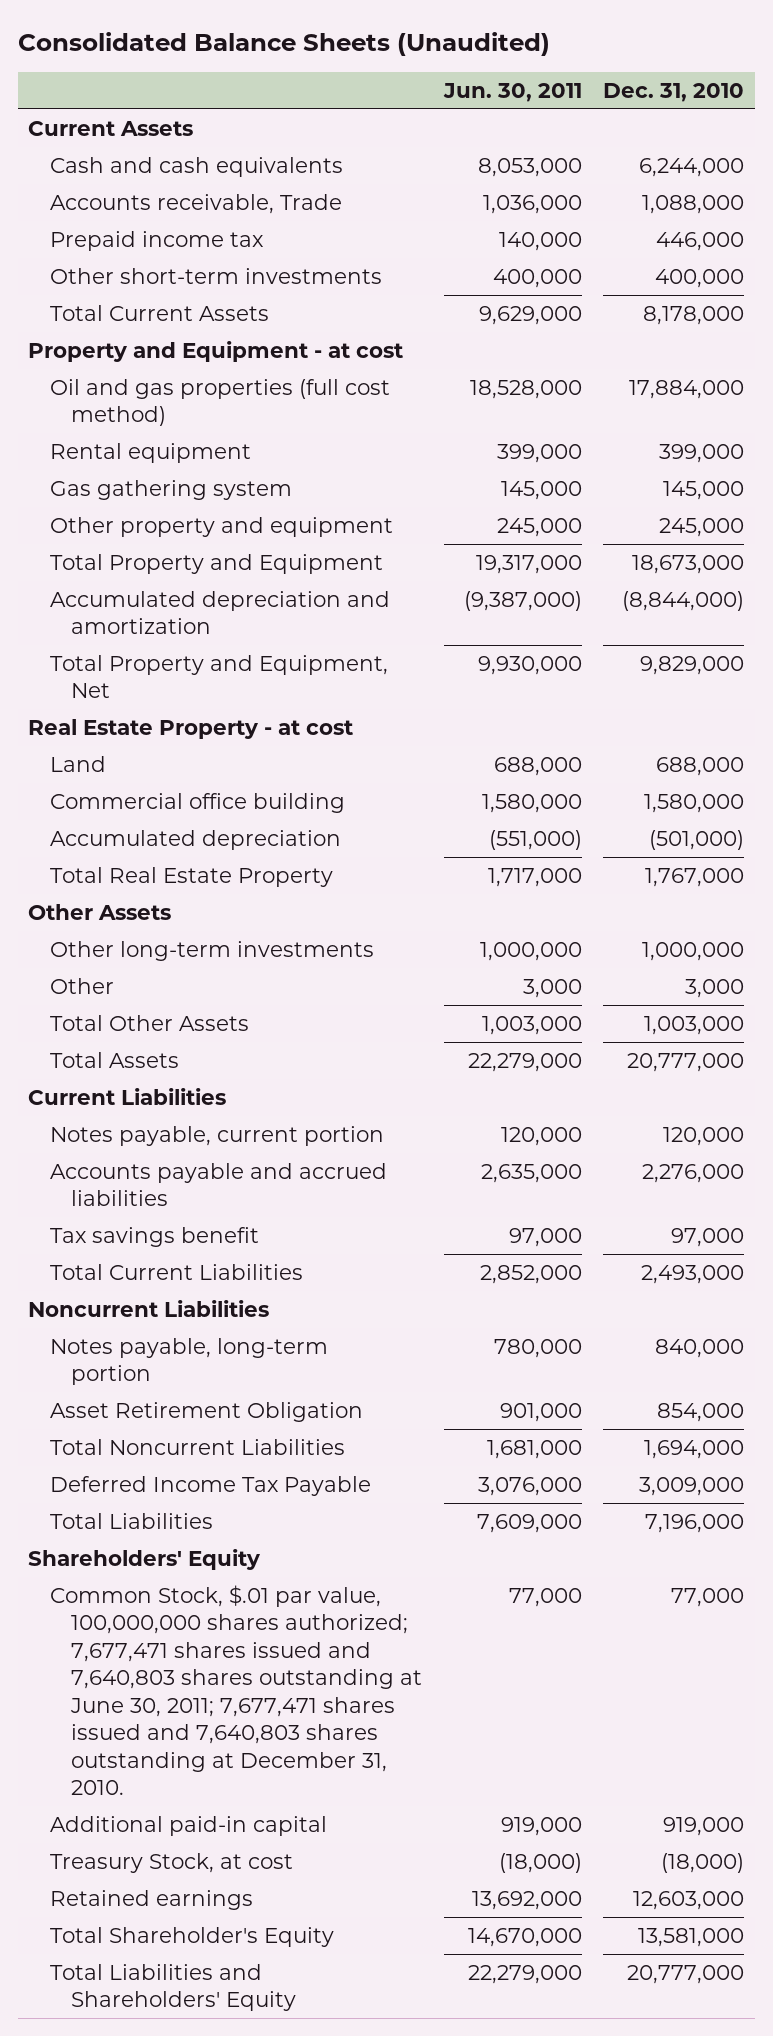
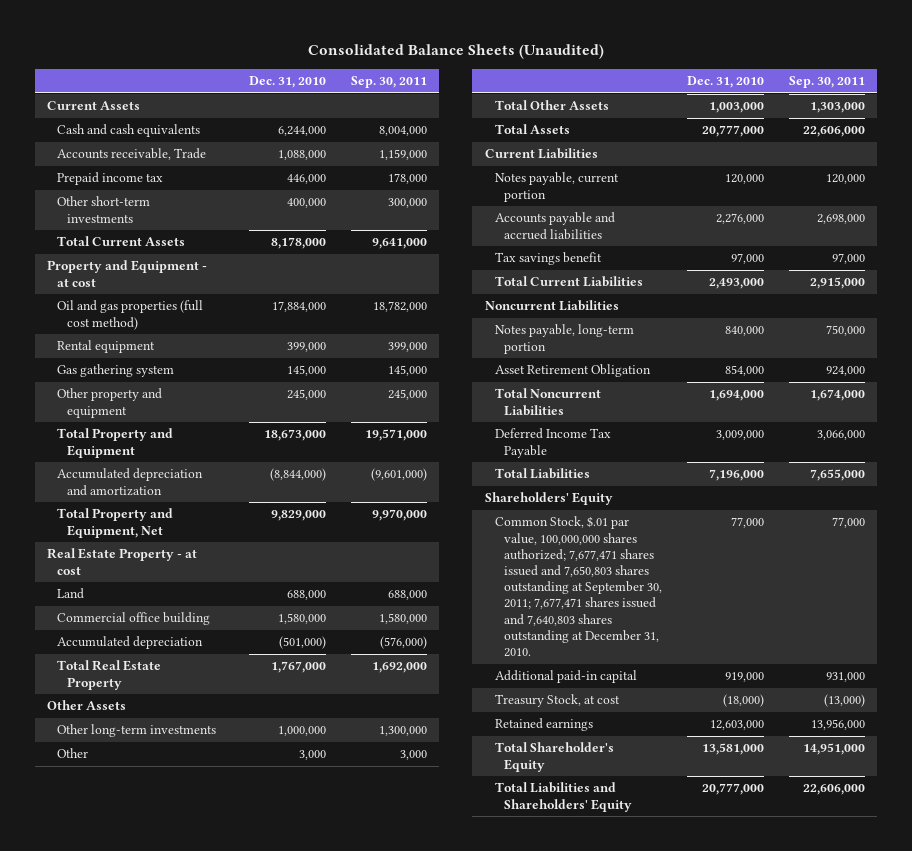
- | Jun. 30, 2011 | Dec. 31, 2010
+ | Dec. 31, 2010 | Sep. 30, 2011
- Common Stock, $.01 par value, 100,000,000 shares authorized; 7,677,471 shares issued and 7,640,803 shares outstanding at June 30, 2011; 7,677,471 shares issued and 7,640,803 shares outstanding at December 31, 2010. | 77,000 | 77,000
+ Common Stock, $.01 par value, 100,000,000 shares authorized; 7,677,471 shares issued and 7,650,803 shares outstanding at September 30, 2011; 7,677,471 shares issued and 7,640,803 shares outstanding at December 31, 2010. | 77,000 | 77,000

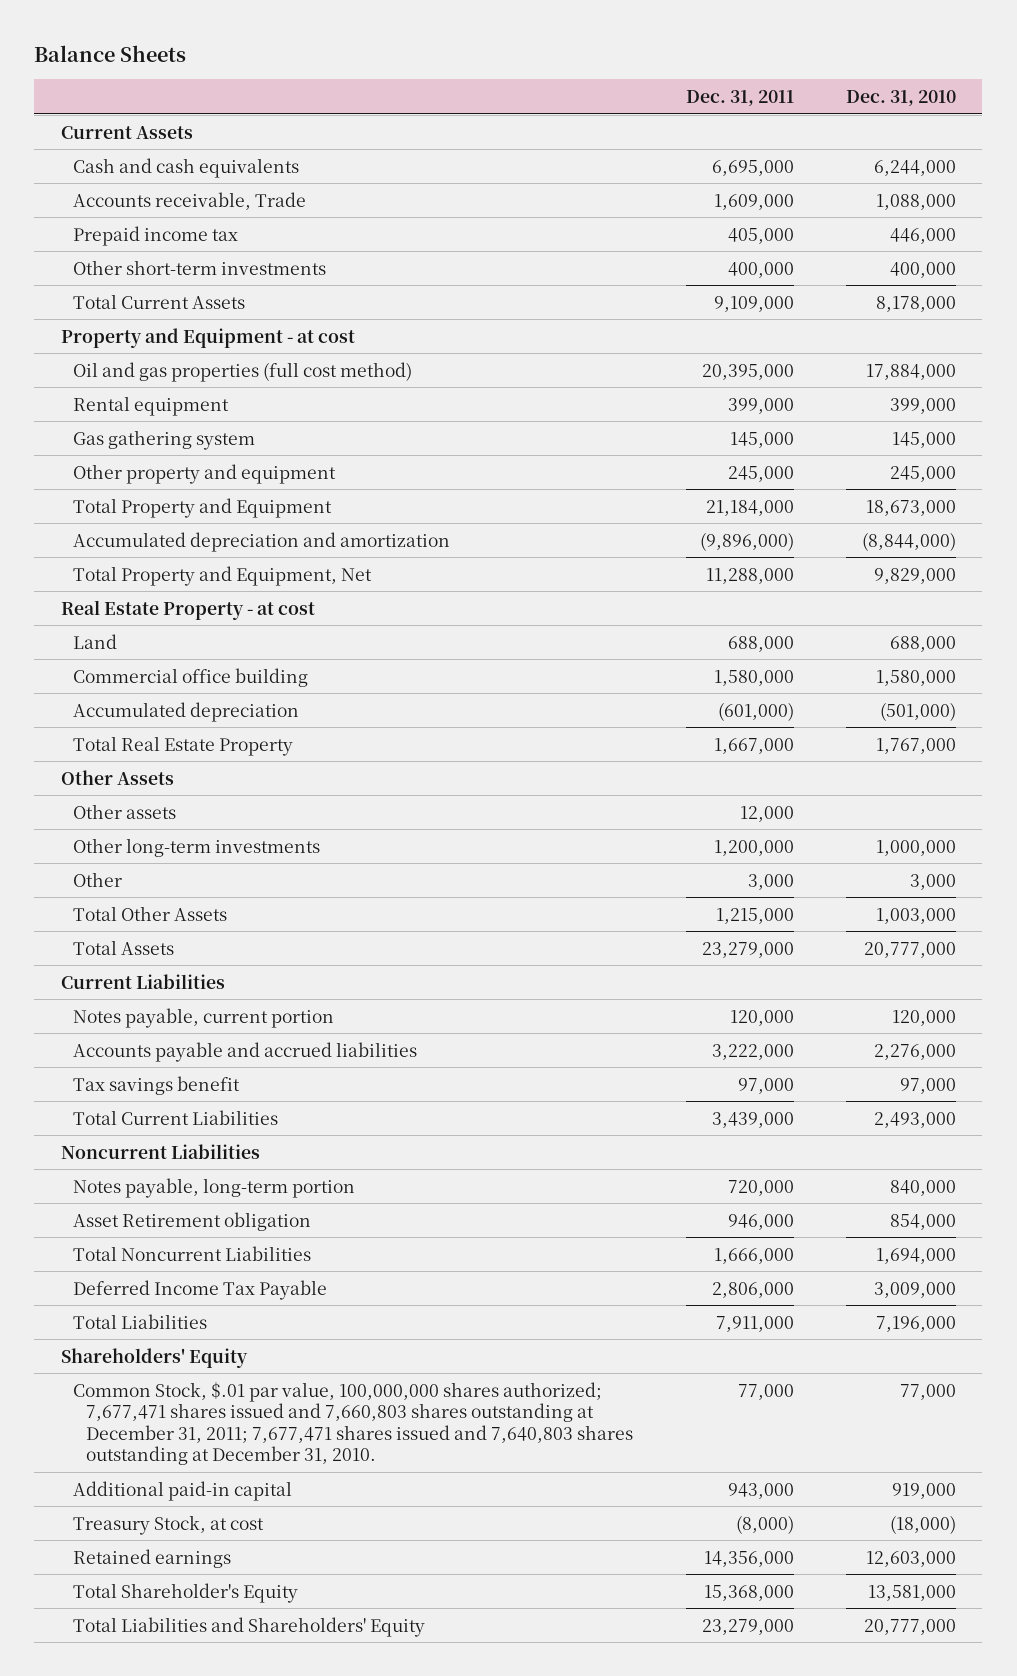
- Consolidated Balance Sheets (Unaudited)
+ Balance Sheets
- | Dec. 31, 2010 | Sep. 30, 2011
+ | Dec. 31, 2011 | Dec. 31, 2010
+ Other assets | 12,000 |
- Asset Retirement Obligation | 854,000 | 924,000
+ Asset Retirement obligation | 946,000 | 854,000
- Common Stock, $.01 par value, 100,000,000 shares authorized; 7,677,471 shares issued and 7,650,803 shares outstanding at September 30, 2011; 7,677,471 shares issued and 7,640,803 shares outstanding at December 31, 2010. | 77,000 | 77,000
+ Common Stock, $.01 par value, 100,000,000 shares authorized; 7,677,471 shares issued and 7,660,803 shares outstanding at December 31, 2011; 7,677,471 shares issued and 7,640,803 shares outstanding at December 31, 2010. | 77,000 | 77,000

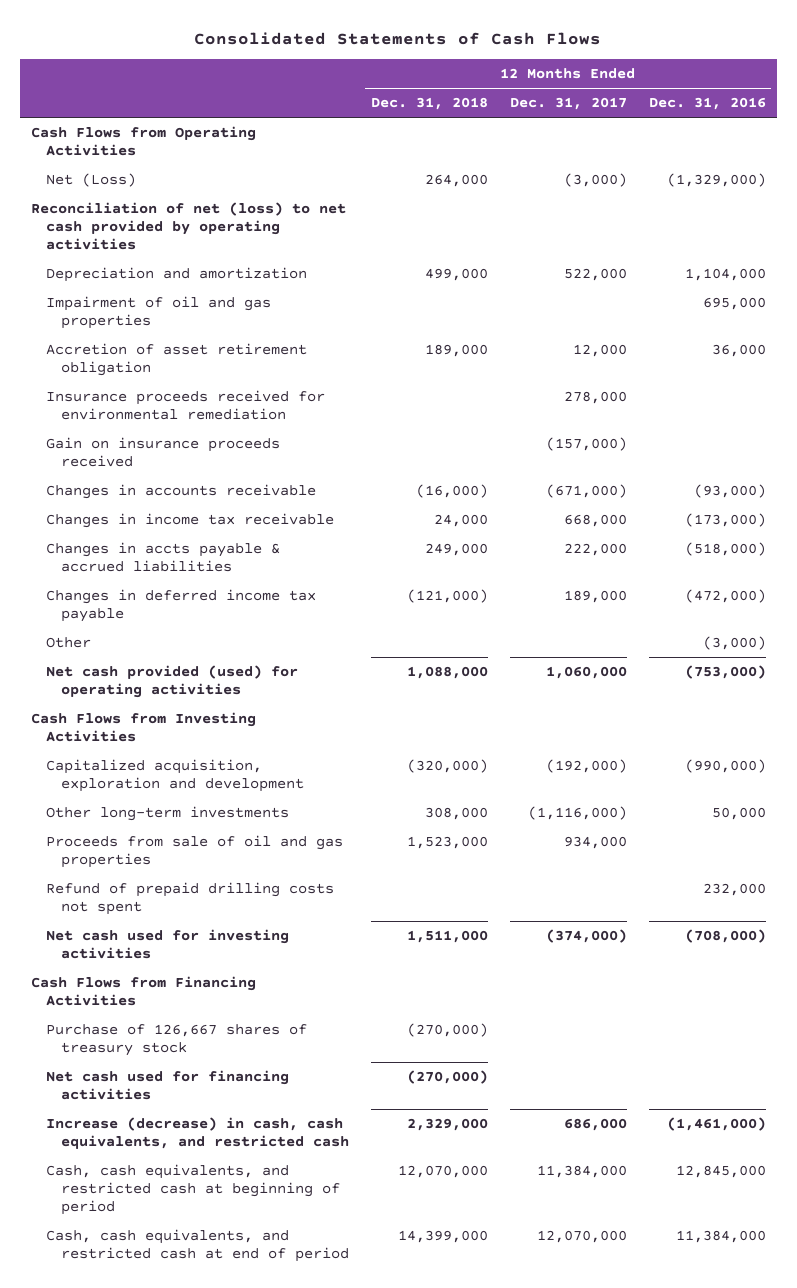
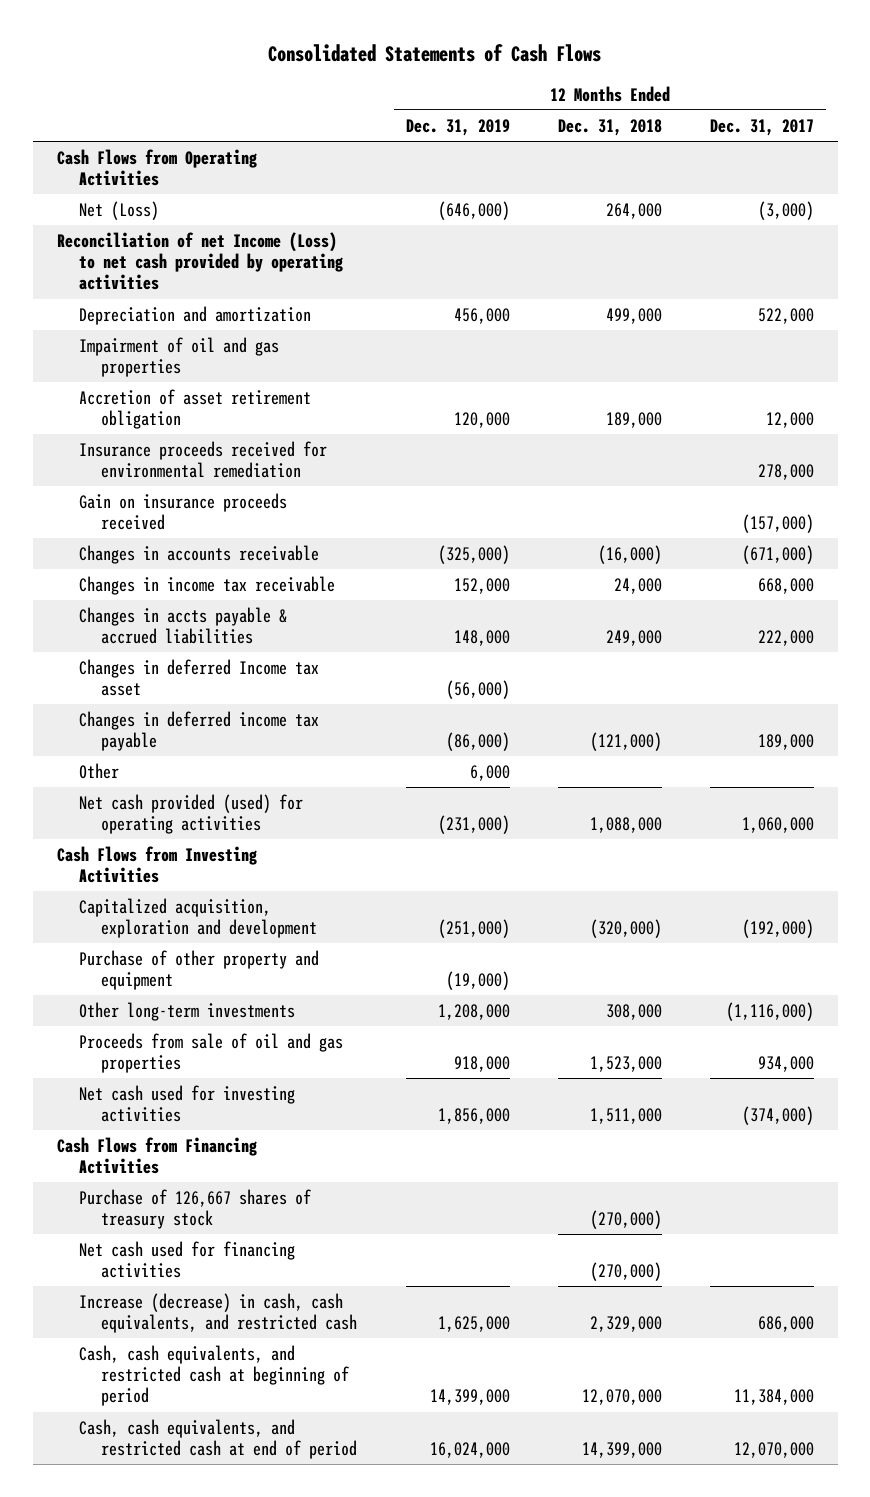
- | 12 Months Ended Dec. 31, 2018 | 12 Months Ended Dec. 31, 2017 | 12 Months Ended Dec. 31, 2016
+ | 12 Months Ended Dec. 31, 2019 | 12 Months Ended Dec. 31, 2018 | 12 Months Ended Dec. 31, 2017
- Reconciliation of net (loss) to net cash provided by operating activities
+ Reconciliation of net Income (Loss) to net cash provided by operating activities
+ Changes in deferred Income tax asset | (56,000) | |
+ Purchase of other property and equipment | (19,000) | |
- Refund of prepaid drilling costs not spent | | | 232,000

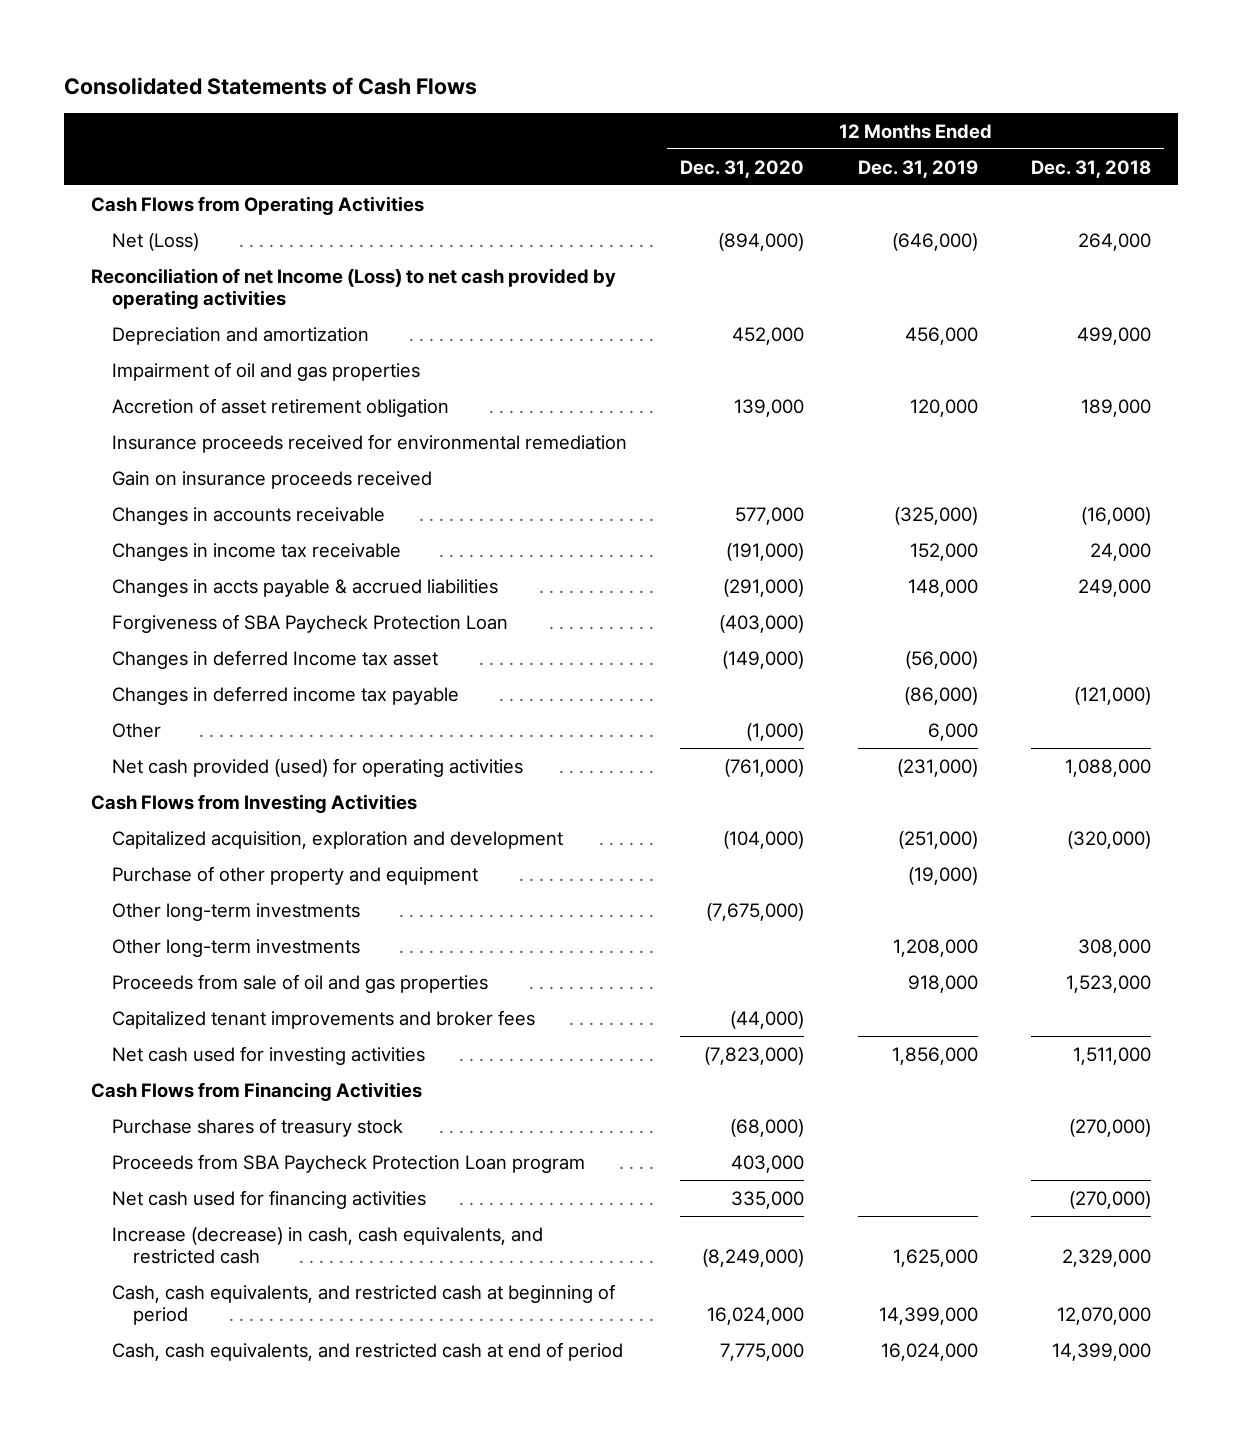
- | 12 Months Ended Dec. 31, 2019 | 12 Months Ended Dec. 31, 2018 | 12 Months Ended Dec. 31, 2017
+ | 12 Months Ended Dec. 31, 2020 | 12 Months Ended Dec. 31, 2019 | 12 Months Ended Dec. 31, 2018
+ Forgiveness of SBA Paycheck Protection Loan | (403,000) | |
+ Other long-term investments | (7,675,000) | |
+ Capitalized tenant improvements and broker fees | (44,000) | |
- Purchase of 126,667 shares of treasury stock | | (270,000) |
+ Purchase shares of treasury stock | (68,000) | | (270,000)
+ Proceeds from SBA Paycheck Protection Loan program | 403,000 | |

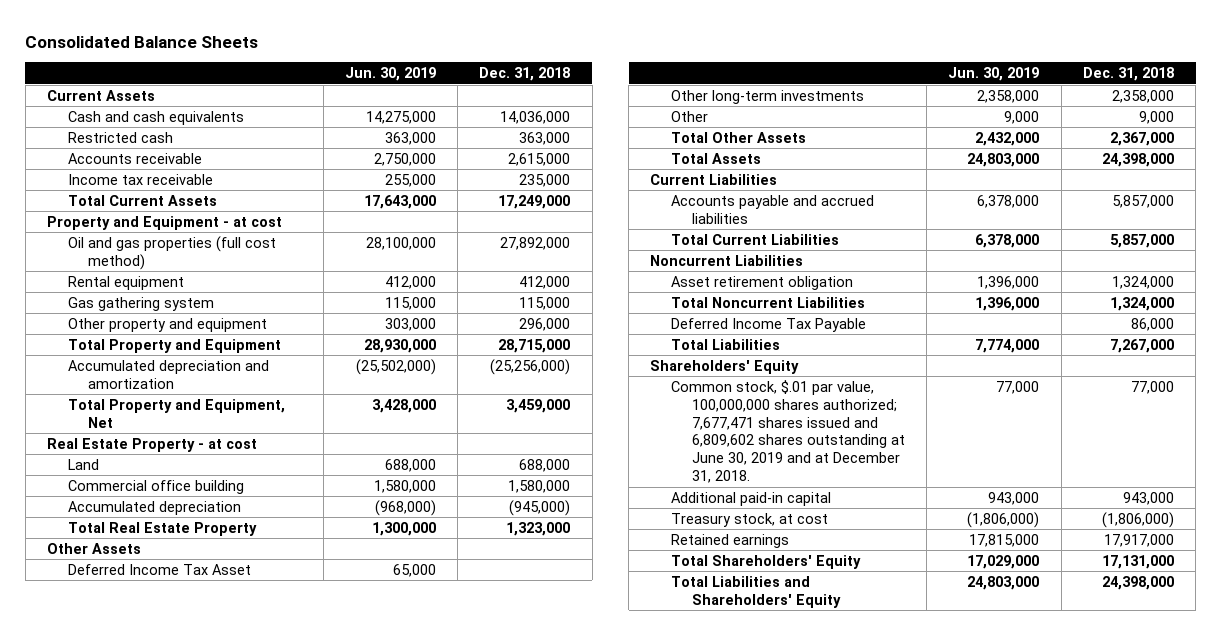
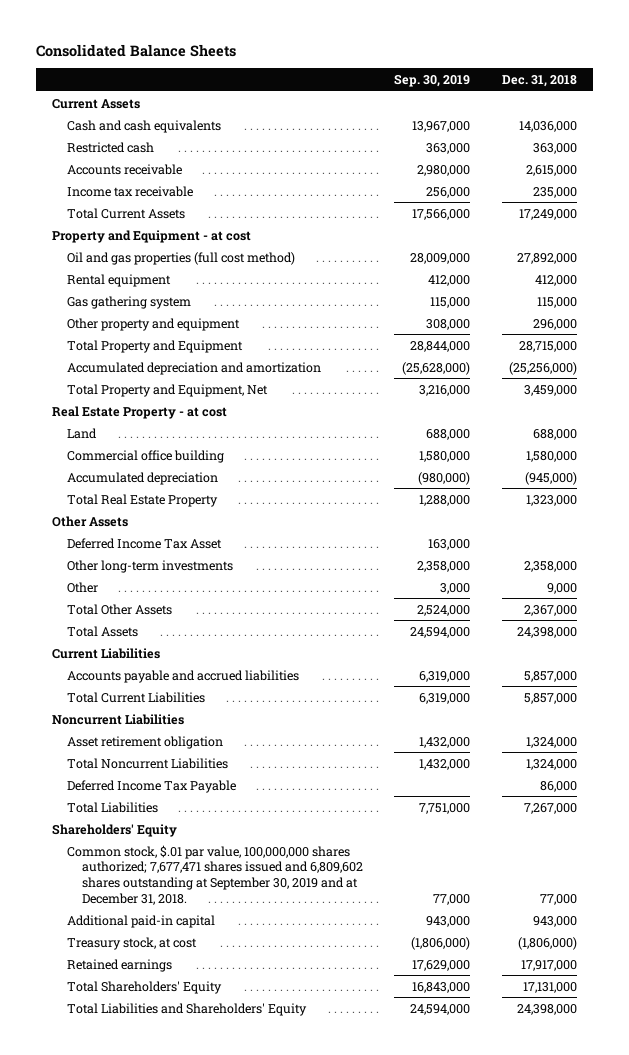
- | Jun. 30, 2019 | Dec. 31, 2018
+ | Sep. 30, 2019 | Dec. 31, 2018
- Common stock, $.01 par value, 100,000,000 shares authorized; 7,677,471 shares issued and 6,809,602 shares outstanding at June 30, 2019 and at December 31, 2018. | 77,000 | 77,000
+ Common stock, $.01 par value, 100,000,000 shares authorized; 7,677,471 shares issued and 6,809,602 shares outstanding at September 30, 2019 and at December 31, 2018. | 77,000 | 77,000

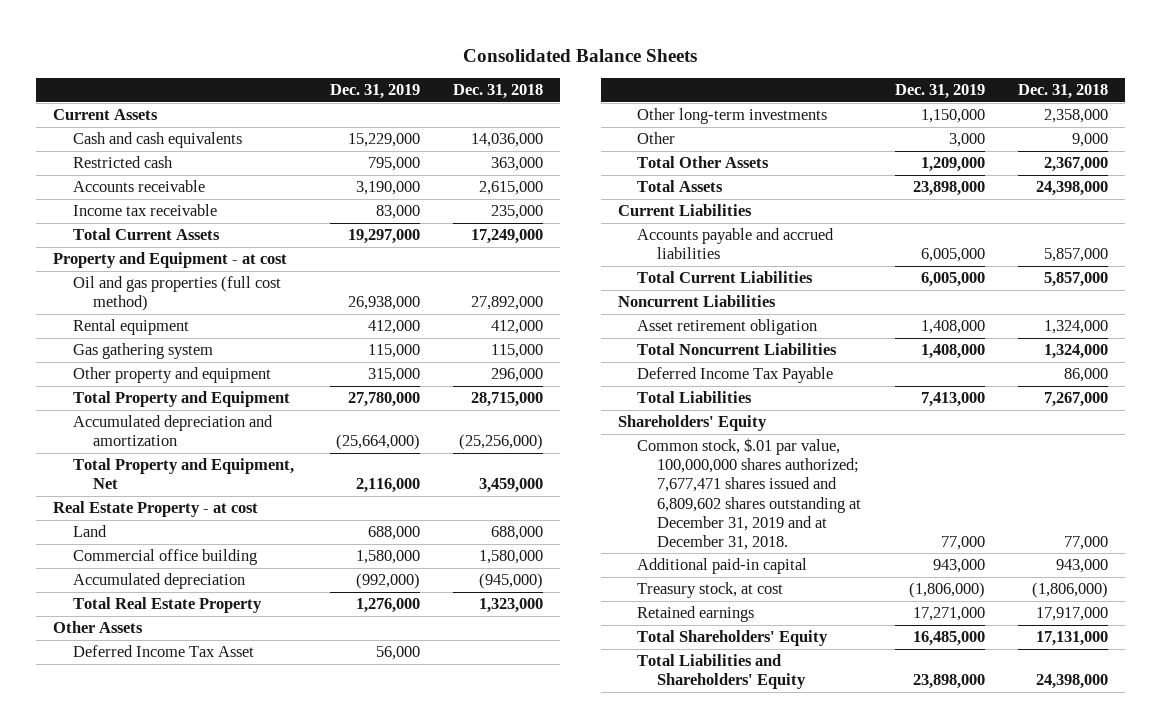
- | Sep. 30, 2019 | Dec. 31, 2018
+ | Dec. 31, 2019 | Dec. 31, 2018
- Common stock, $.01 par value, 100,000,000 shares authorized; 7,677,471 shares issued and 6,809,602 shares outstanding at September 30, 2019 and at December 31, 2018. | 77,000 | 77,000
+ Common stock, $.01 par value, 100,000,000 shares authorized; 7,677,471 shares issued and 6,809,602 shares outstanding at December 31, 2019 and at December 31, 2018. | 77,000 | 77,000

